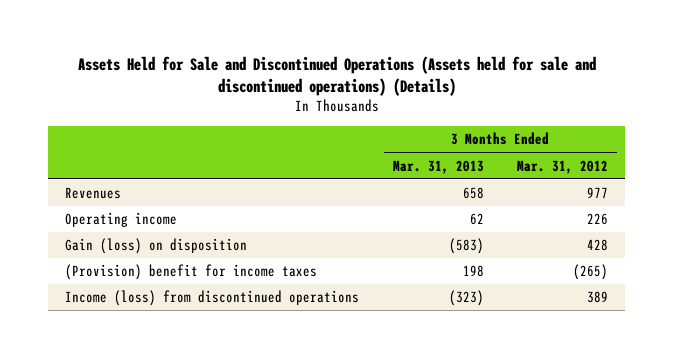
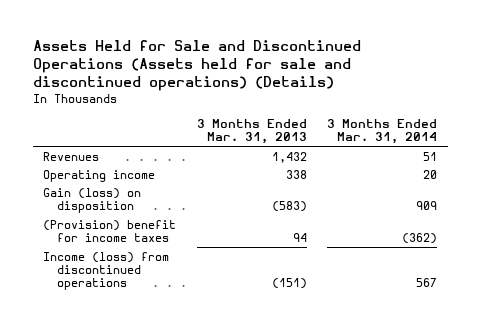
- | 3 Months Ended Mar. 31, 2013 | 3 Months Ended Mar. 31, 2012
+ | 3 Months Ended Mar. 31, 2013 | 3 Months Ended Mar. 31, 2014
- Revenues | 658 | 977
- Operating income | 62 | 226
+ Revenues | 1,432 | 51
+ Operating income | 338 | 20
- (Provision) benefit for income taxes | 198 | (265)
- Income (loss) from discontinued operations | (323) | 389
+ (Provision) benefit for income taxes | 94 | (362)
+ Income (loss) from discontinued operations | (151) | 567

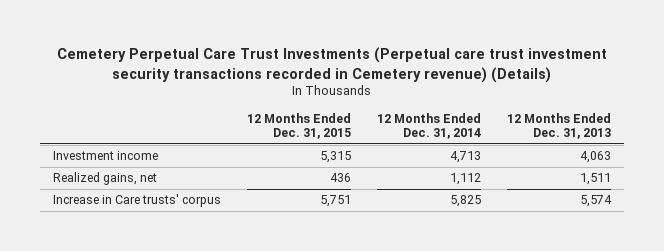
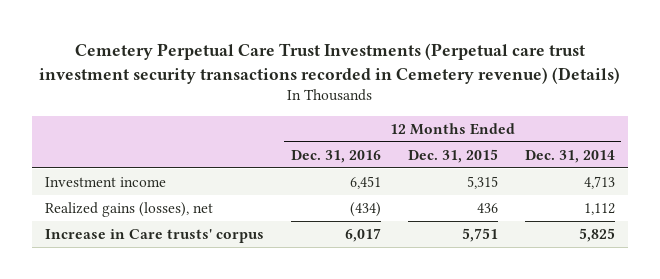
- | 12 Months Ended Dec. 31, 2015 | 12 Months Ended Dec. 31, 2014 | 12 Months Ended Dec. 31, 2013
+ | 12 Months Ended Dec. 31, 2016 | 12 Months Ended Dec. 31, 2015 | 12 Months Ended Dec. 31, 2014
- Realized gains, net | 436 | 1,112 | 1,511
+ Realized gains (losses), net | (434) | 436 | 1,112

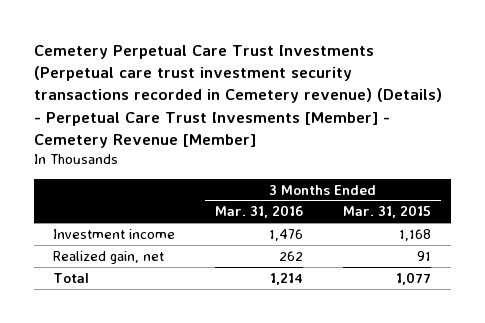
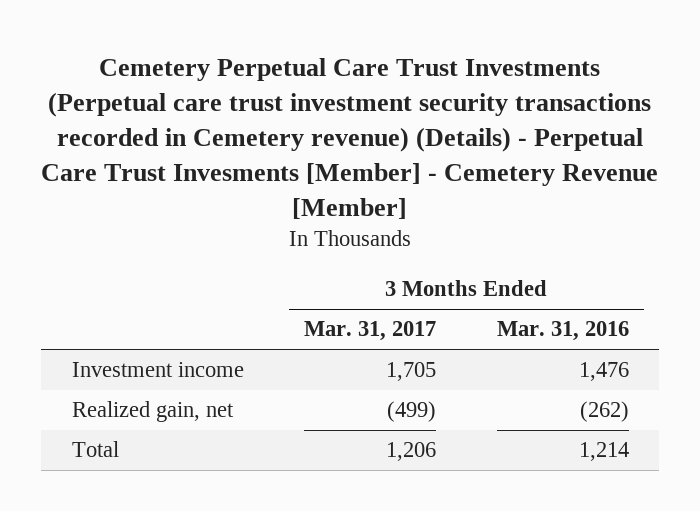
- | 3 Months Ended Mar. 31, 2016 | 3 Months Ended Mar. 31, 2015
+ | 3 Months Ended Mar. 31, 2017 | 3 Months Ended Mar. 31, 2016
- Realized gain, net | 262 | 91
+ Realized gain, net | (499) | (262)

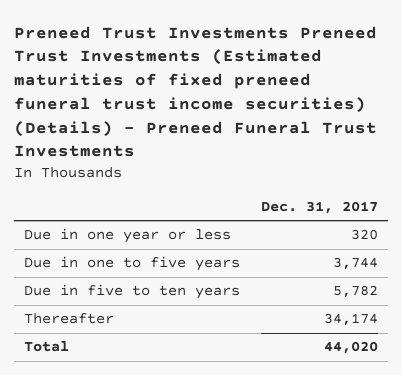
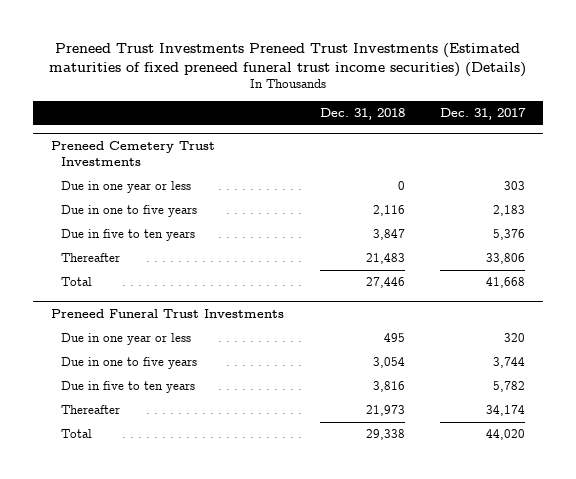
- Preneed Trust Investments Preneed Trust Investments (Estimated maturities of fixed preneed funeral trust income securities) (Details) - Preneed Funeral Trust Investments
+ Preneed Trust Investments Preneed Trust Investments (Estimated maturities of fixed preneed funeral trust income securities) (Details)
- | Dec. 31, 2017
+ | Dec. 31, 2018 | Dec. 31, 2017
+ Preneed Cemetery Trust Investments
+ Due in one year or less | 0 | 303
+ Due in one to five years | 2,116 | 2,183
+ Due in five to ten years | 3,847 | 5,376
+ Thereafter | 21,483 | 33,806
+ Total | 27,446 | 41,668
+ Preneed Funeral Trust Investments

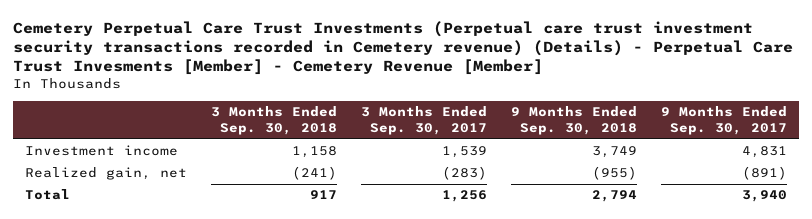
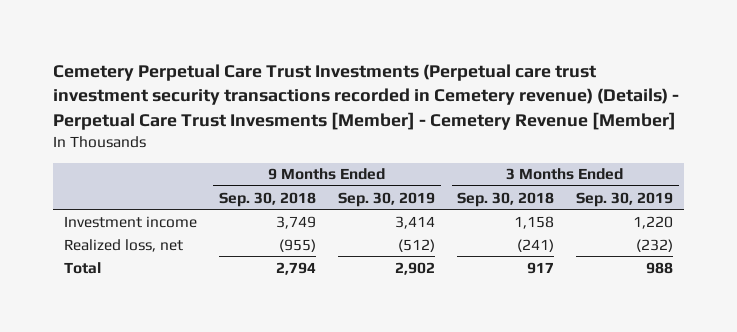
- | 3 Months Ended Sep. 30, 2018 | 3 Months Ended Sep. 30, 2017 | 9 Months Ended Sep. 30, 2018 | 9 Months Ended Sep. 30, 2017
+ | 9 Months Ended Sep. 30, 2018 | 9 Months Ended Sep. 30, 2019 | 3 Months Ended Sep. 30, 2018 | 3 Months Ended Sep. 30, 2019
- Realized gain, net | (241) | (283) | (955) | (891)
+ Realized loss, net | (955) | (512) | (241) | (232)

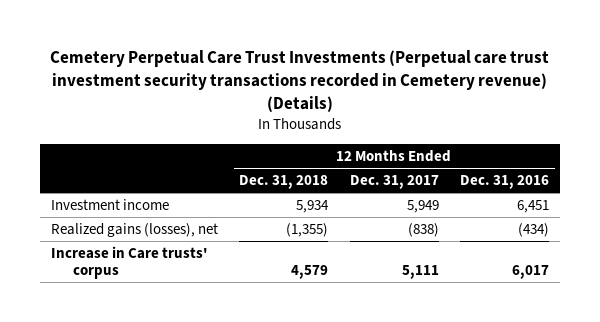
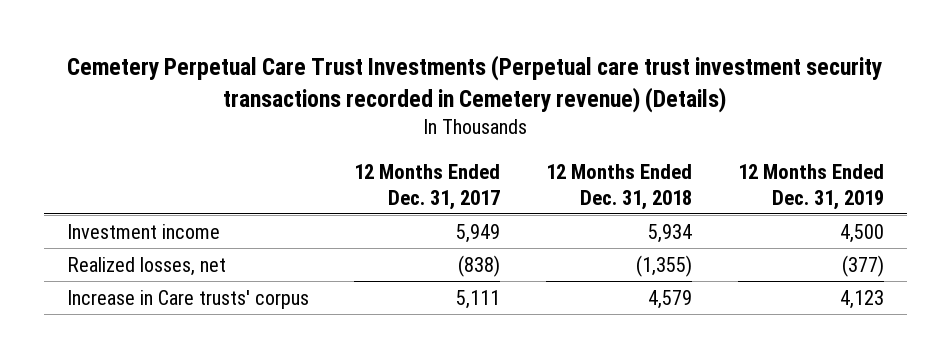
- | 12 Months Ended Dec. 31, 2018 | 12 Months Ended Dec. 31, 2017 | 12 Months Ended Dec. 31, 2016
+ | 12 Months Ended Dec. 31, 2017 | 12 Months Ended Dec. 31, 2018 | 12 Months Ended Dec. 31, 2019
- Realized gains (losses), net | (1,355) | (838) | (434)
+ Realized losses, net | (838) | (1,355) | (377)

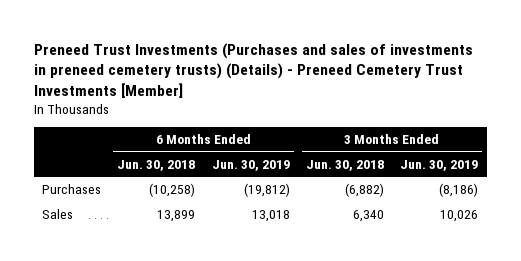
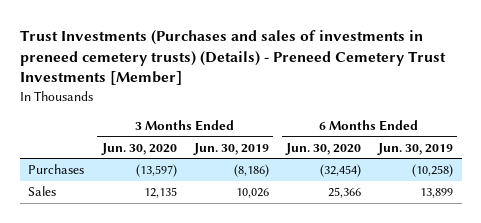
- Preneed Trust Investments (Purchases and sales of investments in preneed cemetery trusts) (Details) - Preneed Cemetery Trust Investments [Member]
+ Trust Investments (Purchases and sales of investments in preneed cemetery trusts) (Details) - Preneed Cemetery Trust Investments [Member]
- | 6 Months Ended Jun. 30, 2018 | 6 Months Ended Jun. 30, 2019 | 3 Months Ended Jun. 30, 2018 | 3 Months Ended Jun. 30, 2019
+ | 3 Months Ended Jun. 30, 2020 | 3 Months Ended Jun. 30, 2019 | 6 Months Ended Jun. 30, 2020 | 6 Months Ended Jun. 30, 2019
- Purchases | (10,258) | (19,812) | (6,882) | (8,186)
- Sales | 13,899 | 13,018 | 6,340 | 10,026
+ Purchases | (13,597) | (8,186) | (32,454) | (10,258)
+ Sales | 12,135 | 10,026 | 25,366 | 13,899

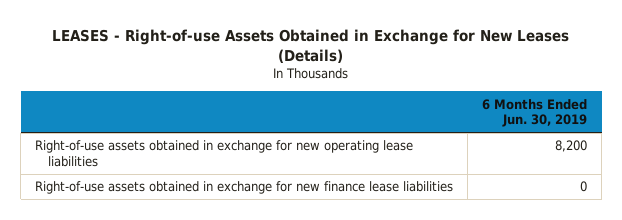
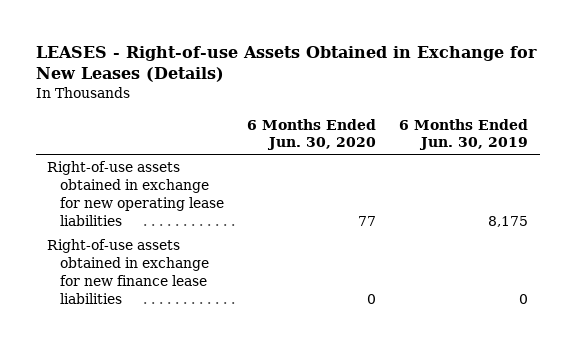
- | 6 Months Ended Jun. 30, 2019
+ | 6 Months Ended Jun. 30, 2020 | 6 Months Ended Jun. 30, 2019
- Right-of-use assets obtained in exchange for new operating lease liabilities | 8,200
+ Right-of-use assets obtained in exchange for new operating lease liabilities | 77 | 8,175

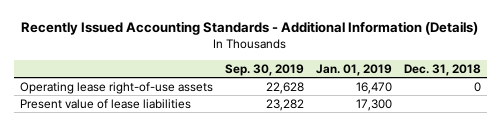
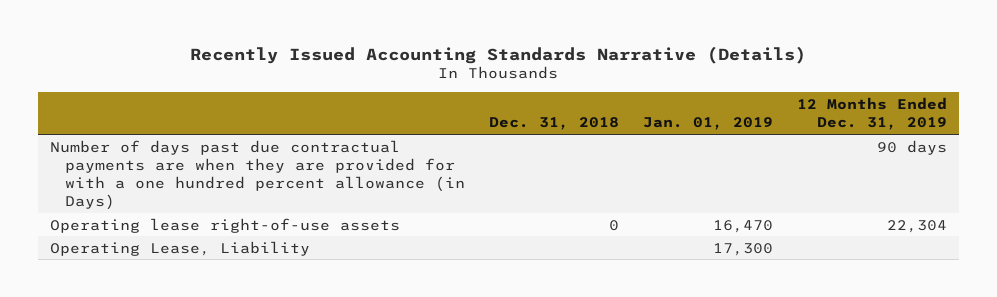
- Recently Issued Accounting Standards - Additional Information (Details)
+ Recently Issued Accounting Standards Narrative (Details)
- | Sep. 30, 2019 | Jan. 01, 2019 | Dec. 31, 2018
+ | Dec. 31, 2018 | Jan. 01, 2019 | 12 Months Ended Dec. 31, 2019
+ Number of days past due contractual payments are when they are provided for with a one hundred percent allowance (in Days) | | | 90 days
- Present value of lease liabilities | 23,282 | 17,300 |
+ Operating Lease, Liability | | 17,300 |

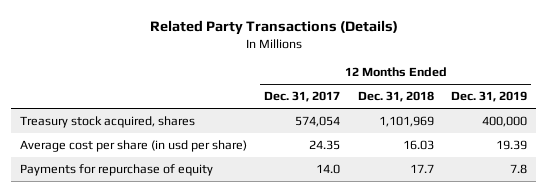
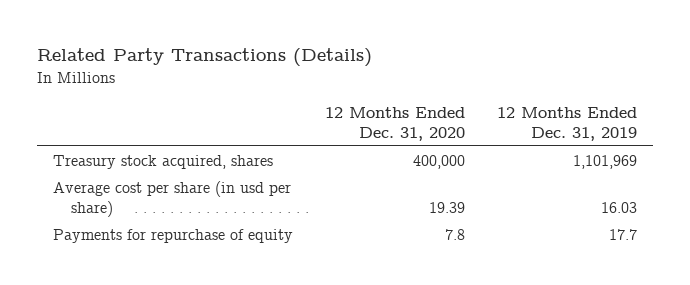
- | 12 Months Ended Dec. 31, 2017 | 12 Months Ended Dec. 31, 2018 | 12 Months Ended Dec. 31, 2019
+ | 12 Months Ended Dec. 31, 2020 | 12 Months Ended Dec. 31, 2019
- Treasury stock acquired, shares | 574,054 | 1,101,969 | 400,000
- Average cost per share (in usd per share) | 24.35 | 16.03 | 19.39
- Payments for repurchase of equity | 14.0 | 17.7 | 7.8
+ Treasury stock acquired, shares | 400,000 | 1,101,969
+ Average cost per share (in usd per share) | 19.39 | 16.03
+ Payments for repurchase of equity | 7.8 | 17.7

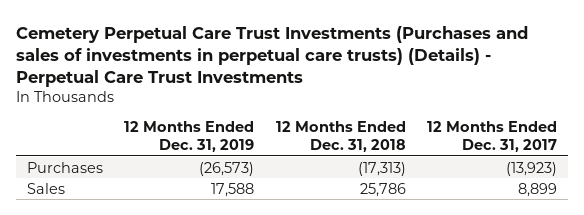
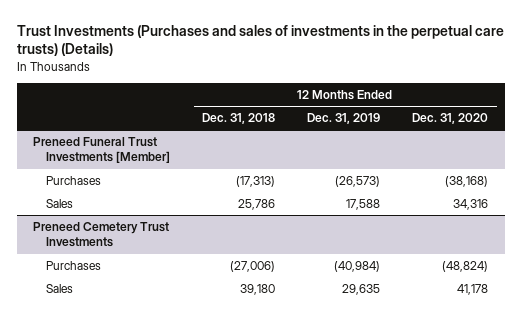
- Cemetery Perpetual Care Trust Investments (Purchases and sales of investments in perpetual care trusts) (Details) - Perpetual Care Trust Investments
+ Trust Investments (Purchases and sales of investments in the perpetual care trusts) (Details)
- | 12 Months Ended Dec. 31, 2019 | 12 Months Ended Dec. 31, 2018 | 12 Months Ended Dec. 31, 2017
+ | 12 Months Ended Dec. 31, 2018 | 12 Months Ended Dec. 31, 2019 | 12 Months Ended Dec. 31, 2020
+ Preneed Funeral Trust Investments [Member]
+ Preneed Cemetery Trust Investments
+ Purchases | (27,006) | (40,984) | (48,824)
+ Sales | 39,180 | 29,635 | 41,178

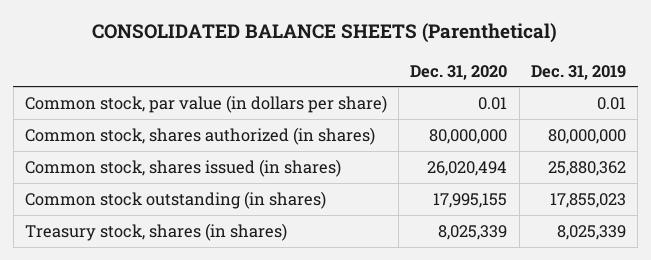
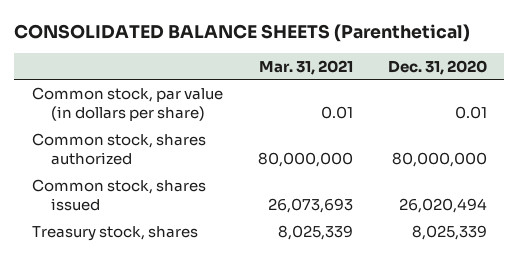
- | Dec. 31, 2020 | Dec. 31, 2019
+ | Mar. 31, 2021 | Dec. 31, 2020
- Common stock, shares authorized (in shares) | 80,000,000 | 80,000,000
- Common stock, shares issued (in shares) | 26,020,494 | 25,880,362
- Common stock outstanding (in shares) | 17,995,155 | 17,855,023
- Treasury stock, shares (in shares) | 8,025,339 | 8,025,339
+ Common stock, shares authorized | 80,000,000 | 80,000,000
+ Common stock, shares issued | 26,073,693 | 26,020,494
+ Treasury stock, shares | 8,025,339 | 8,025,339

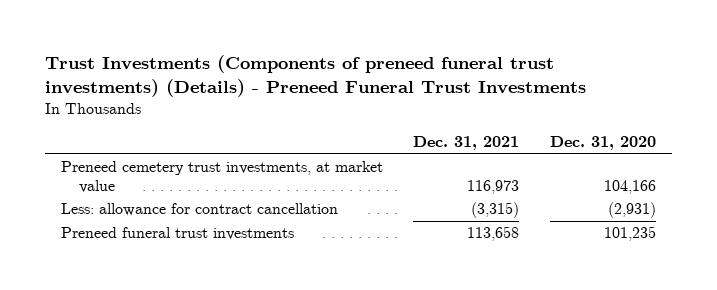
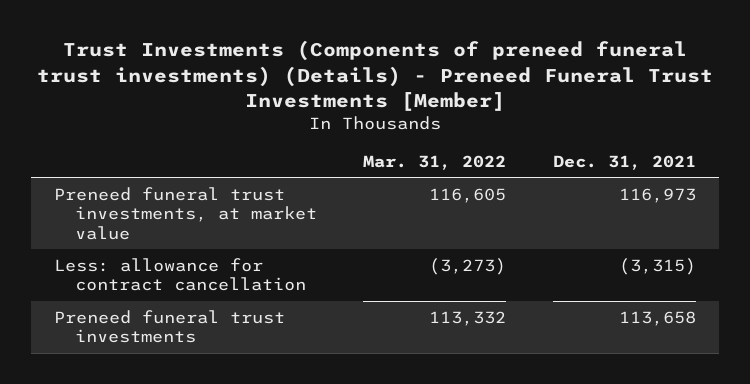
- Trust Investments (Components of preneed funeral trust investments) (Details) - Preneed Funeral Trust Investments
+ Trust Investments (Components of preneed funeral trust investments) (Details) - Preneed Funeral Trust Investments [Member]
- | Dec. 31, 2021 | Dec. 31, 2020
+ | Mar. 31, 2022 | Dec. 31, 2021
- Preneed cemetery trust investments, at market value | 116,973 | 104,166
+ Preneed funeral trust investments, at market value | 116,605 | 116,973

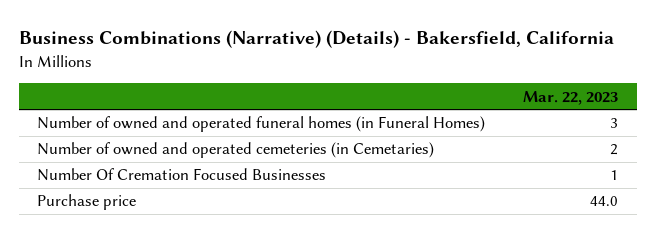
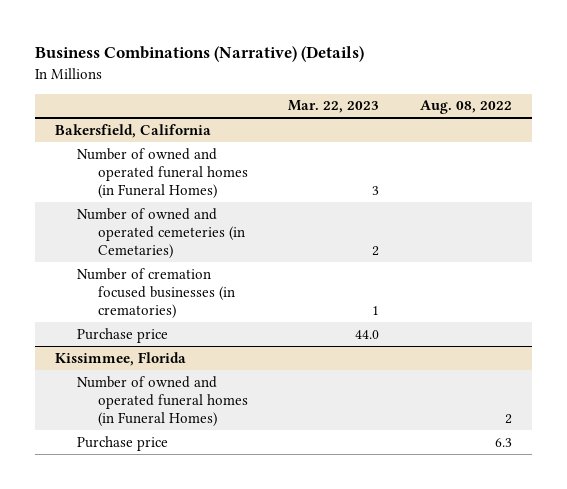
- Business Combinations (Narrative) (Details) - Bakersfield, California
+ Business Combinations (Narrative) (Details)
- | Mar. 22, 2023
+ | Mar. 22, 2023 | Aug. 08, 2022
+ Bakersfield, California
- Number Of Cremation Focused Businesses | 1
+ Number of cremation focused businesses (in crematories) | 1 |
+ Kissimmee, Florida
+ Number of owned and operated funeral homes (in Funeral Homes) | | 2
+ Purchase price | | 6.3

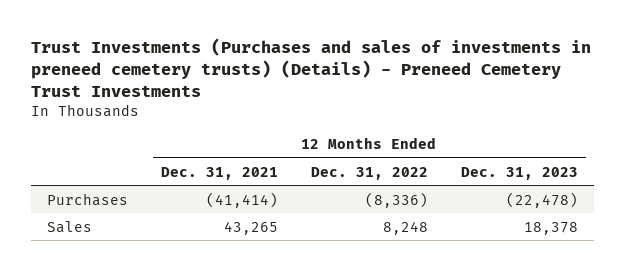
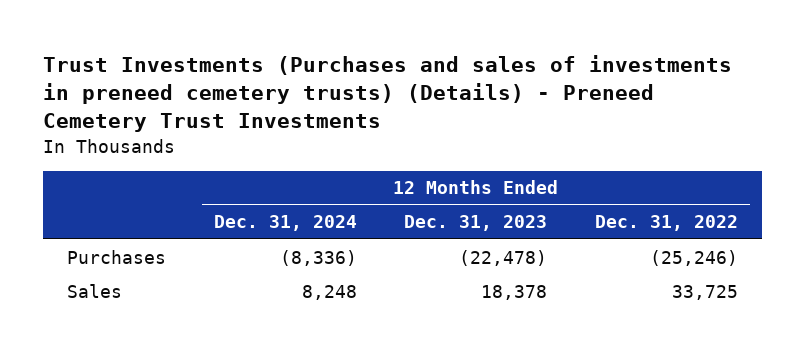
- | 12 Months Ended Dec. 31, 2021 | 12 Months Ended Dec. 31, 2022 | 12 Months Ended Dec. 31, 2023
+ | 12 Months Ended Dec. 31, 2024 | 12 Months Ended Dec. 31, 2023 | 12 Months Ended Dec. 31, 2022
- Purchases | (41,414) | (8,336) | (22,478)
- Sales | 43,265 | 8,248 | 18,378
+ Purchases | (8,336) | (22,478) | (25,246)
+ Sales | 8,248 | 18,378 | 33,725

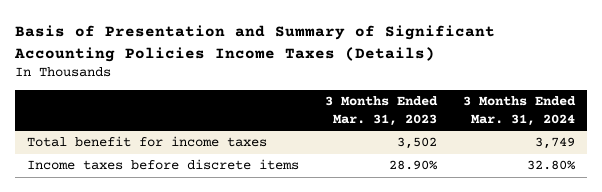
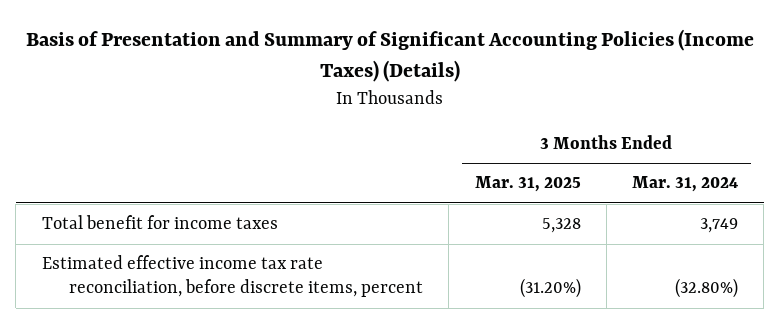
- Basis of Presentation and Summary of Significant Accounting Policies Income Taxes (Details)
+ Basis of Presentation and Summary of Significant Accounting Policies (Income Taxes) (Details)
- | 3 Months Ended Mar. 31, 2023 | 3 Months Ended Mar. 31, 2024
+ | 3 Months Ended Mar. 31, 2025 | 3 Months Ended Mar. 31, 2024
- Income taxes before discrete items | 28.90% | 32.80%
+ Estimated effective income tax rate reconciliation, before discrete items, percent | (31.20%) | (32.80%)

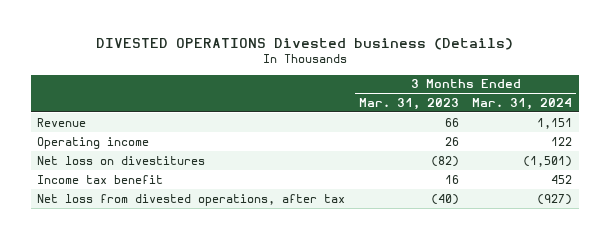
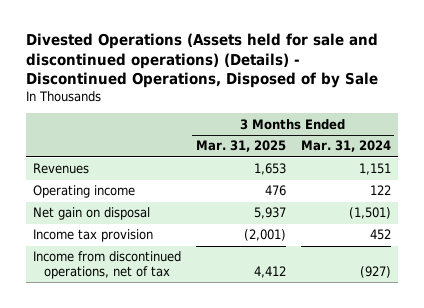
- DIVESTED OPERATIONS Divested business (Details)
+ Divested Operations (Assets held for sale and discontinued operations) (Details) - Discontinued Operations, Disposed of by Sale
- | 3 Months Ended Mar. 31, 2023 | 3 Months Ended Mar. 31, 2024
+ | 3 Months Ended Mar. 31, 2025 | 3 Months Ended Mar. 31, 2024
- Revenue | 66 | 1,151
+ Revenues | 1,653 | 1,151
- Net loss on divestitures | (82) | (1,501)
- Income tax benefit | 16 | 452
- Net loss from divested operations, after tax | (40) | (927)
+ Net gain on disposal | 5,937 | (1,501)
+ Income tax provision | (2,001) | 452
+ Income from discontinued operations, net of tax | 4,412 | (927)

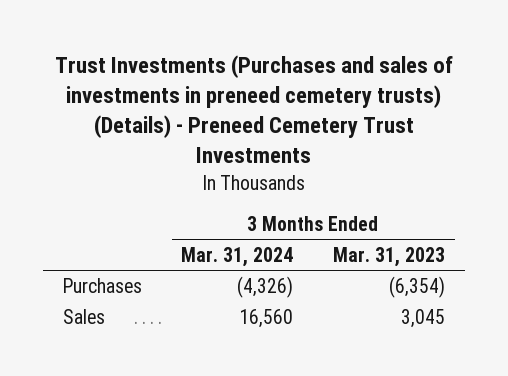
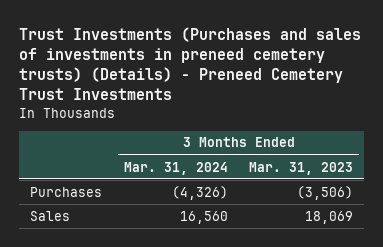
- Purchases | (4,326) | (6,354)
- Sales | 16,560 | 3,045
+ Purchases | (4,326) | (3,506)
+ Sales | 16,560 | 18,069

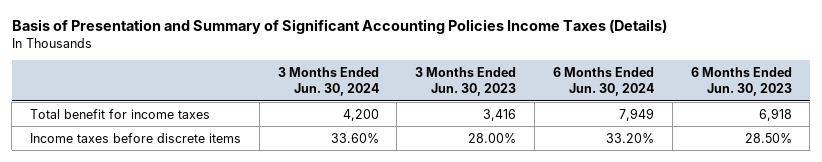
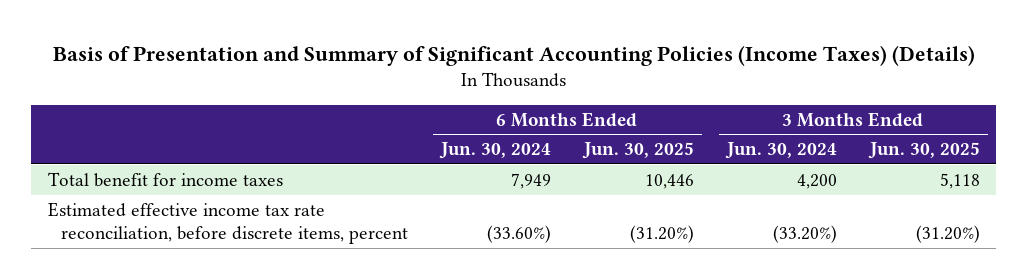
- Basis of Presentation and Summary of Significant Accounting Policies Income Taxes (Details)
+ Basis of Presentation and Summary of Significant Accounting Policies (Income Taxes) (Details)
- | 3 Months Ended Jun. 30, 2024 | 3 Months Ended Jun. 30, 2023 | 6 Months Ended Jun. 30, 2024 | 6 Months Ended Jun. 30, 2023
+ | 6 Months Ended Jun. 30, 2024 | 6 Months Ended Jun. 30, 2025 | 3 Months Ended Jun. 30, 2024 | 3 Months Ended Jun. 30, 2025
- Income taxes before discrete items | 33.60% | 28.00% | 33.20% | 28.50%
+ Estimated effective income tax rate reconciliation, before discrete items, percent | (33.60%) | (31.20%) | (33.20%) | (31.20%)

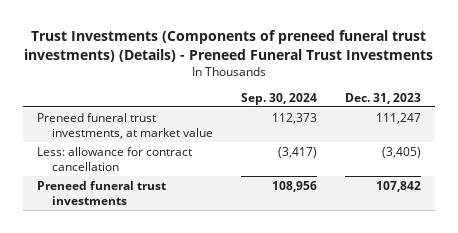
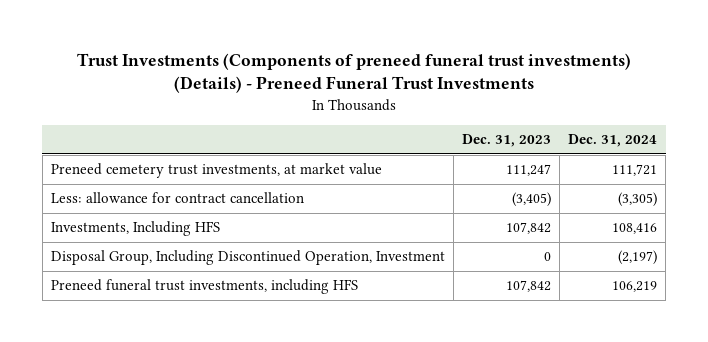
- | Sep. 30, 2024 | Dec. 31, 2023
+ | Dec. 31, 2023 | Dec. 31, 2024
- Preneed funeral trust investments, at market value | 112,373 | 111,247
+ Preneed cemetery trust investments, at market value | 111,247 | 111,721
- Preneed funeral trust investments | 108,956 | 107,842
+ Investments, Including HFS | 107,842 | 108,416
+ Disposal Group, Including Discontinued Operation, Investment | 0 | (2,197)
+ Preneed funeral trust investments, including HFS | 107,842 | 106,219

